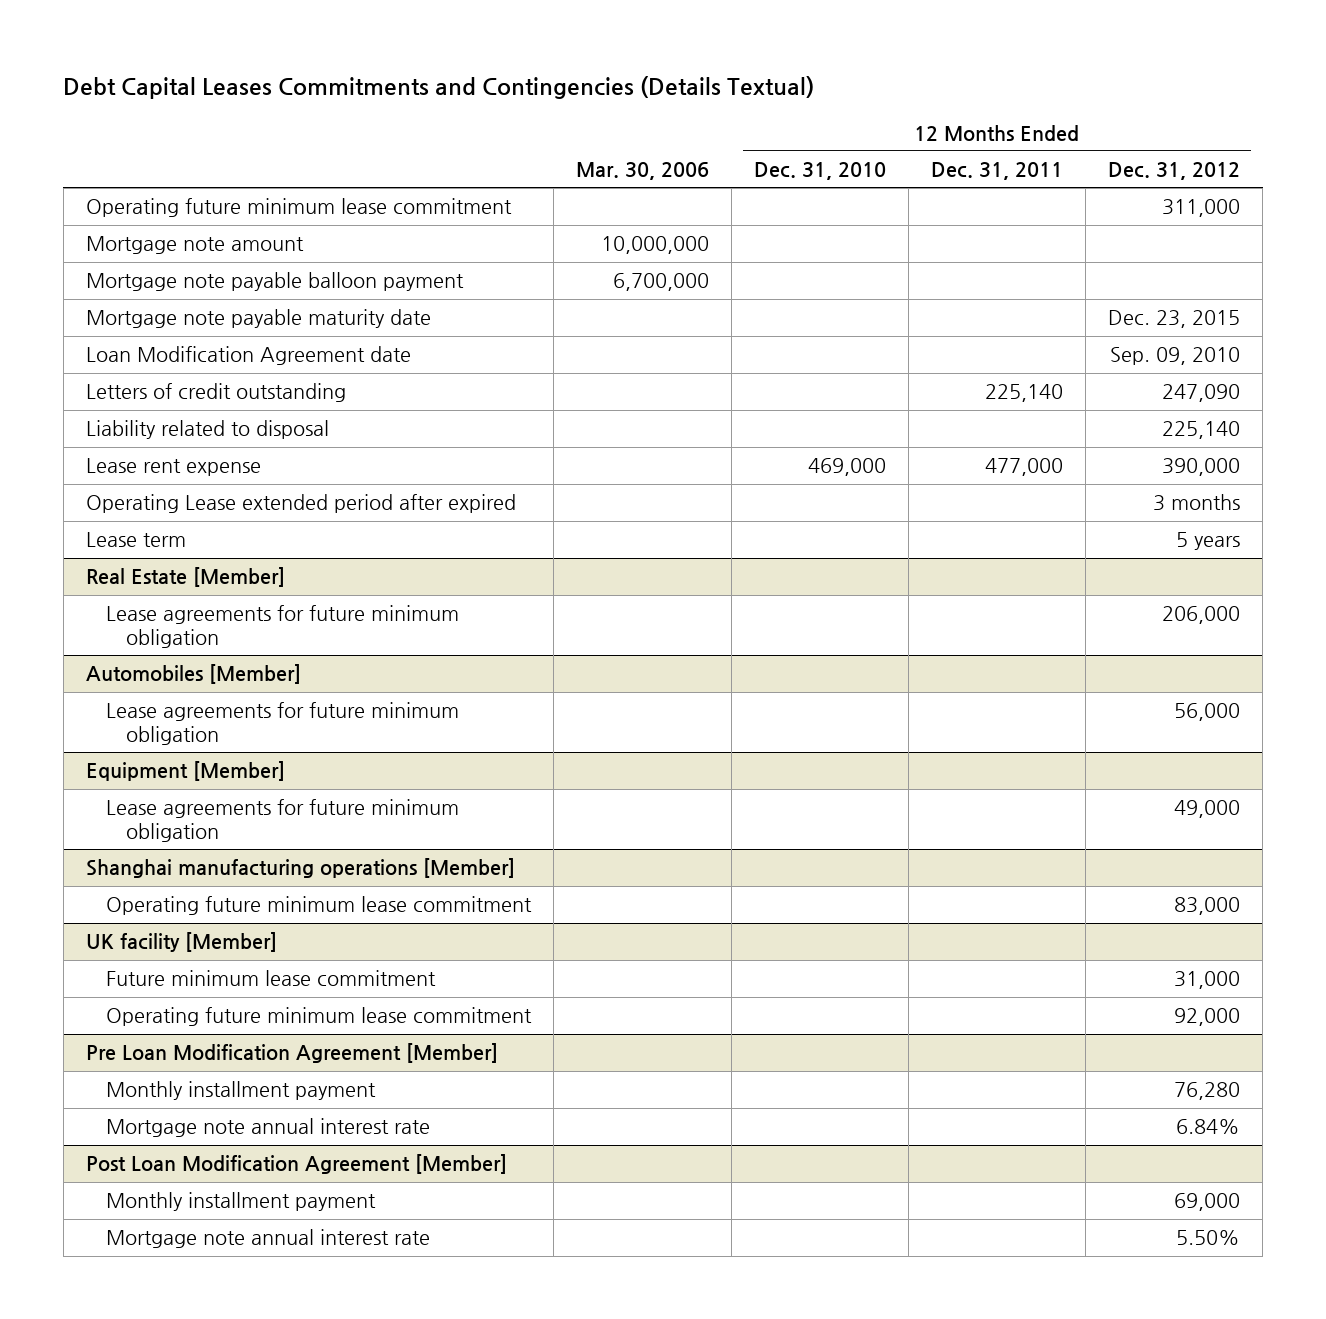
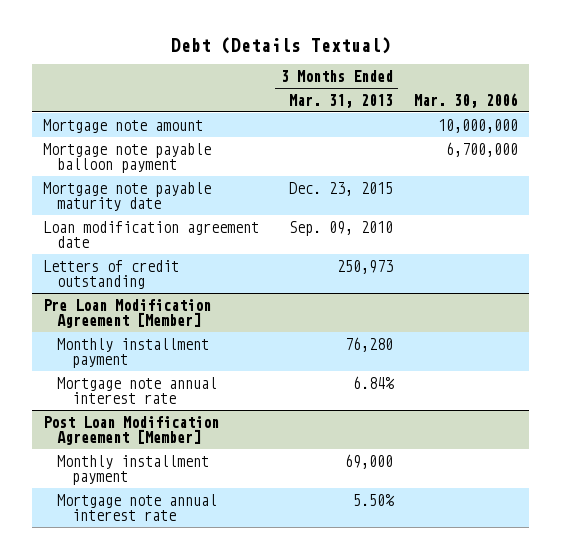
- Debt Capital Leases Commitments and Contingencies (Details Textual)
+ Debt (Details Textual)
- | Mar. 30, 2006 | 12 Months Ended Dec. 31, 2010 | 12 Months Ended Dec. 31, 2011 | 12 Months Ended Dec. 31, 2012
+ | 3 Months Ended Mar. 31, 2013 | Mar. 30, 2006
- Operating future minimum lease commitment | | | | 311,000
- Loan Modification Agreement date | | | | Sep. 09, 2010
+ Loan modification agreement date | Sep. 09, 2010 |
- Liability related to disposal | | | | 225,140
- Lease rent expense | | 469,000 | 477,000 | 390,000
- Operating Lease extended period after expired | | | | 3 months
- Lease term | | | | 5 years
- Real Estate [Member]
- Lease agreements for future minimum obligation | | | | 206,000
- Automobiles [Member]
- Lease agreements for future minimum obligation | | | | 56,000
- Equipment [Member]
- Lease agreements for future minimum obligation | | | | 49,000
- Shanghai manufacturing operations [Member]
- Operating future minimum lease commitment | | | | 83,000
- UK facility [Member]
- Future minimum lease commitment | | | | 31,000
- Operating future minimum lease commitment | | | | 92,000

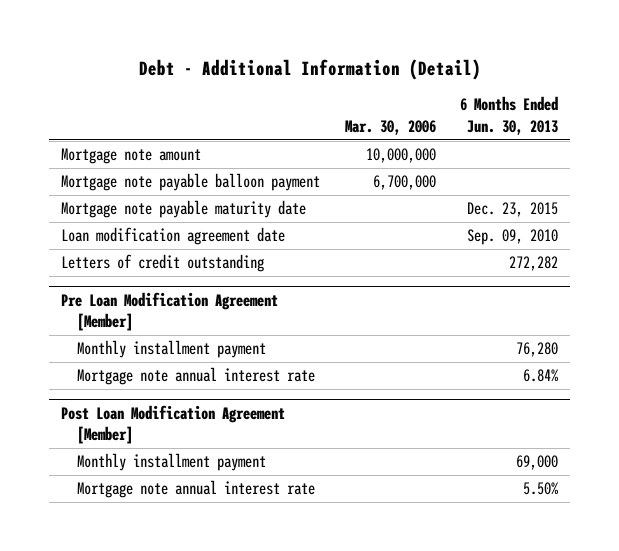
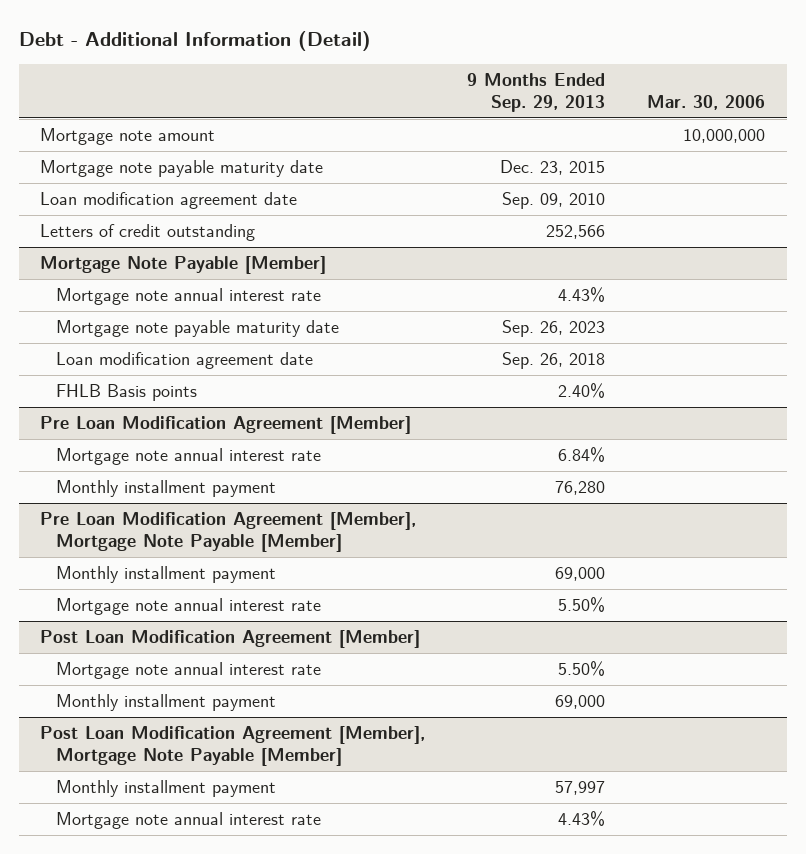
- | Mar. 30, 2006 | 6 Months Ended Jun. 30, 2013
+ | 9 Months Ended Sep. 29, 2013 | Mar. 30, 2006
- Mortgage note payable balloon payment | 6,700,000 |
+ Mortgage Note Payable [Member]
+ Mortgage note annual interest rate | 4.43% |
+ Mortgage note payable maturity date | Sep. 26, 2023 |
+ Loan modification agreement date | Sep. 26, 2018 |
+ FHLB Basis points | 2.40% |
@ Pre Loan Modification Agreement [Member]
moved down: Monthly installment payment | 76,280 |
+ Pre Loan Modification Agreement [Member], Mortgage Note Payable [Member]
+ Monthly installment payment | 69,000 |
+ Mortgage note annual interest rate | 5.50% |
@ Post Loan Modification Agreement [Member]
moved down: Monthly installment payment | 69,000 |
+ Post Loan Modification Agreement [Member], Mortgage Note Payable [Member]
+ Monthly installment payment | 57,997 |
+ Mortgage note annual interest rate | 4.43% |

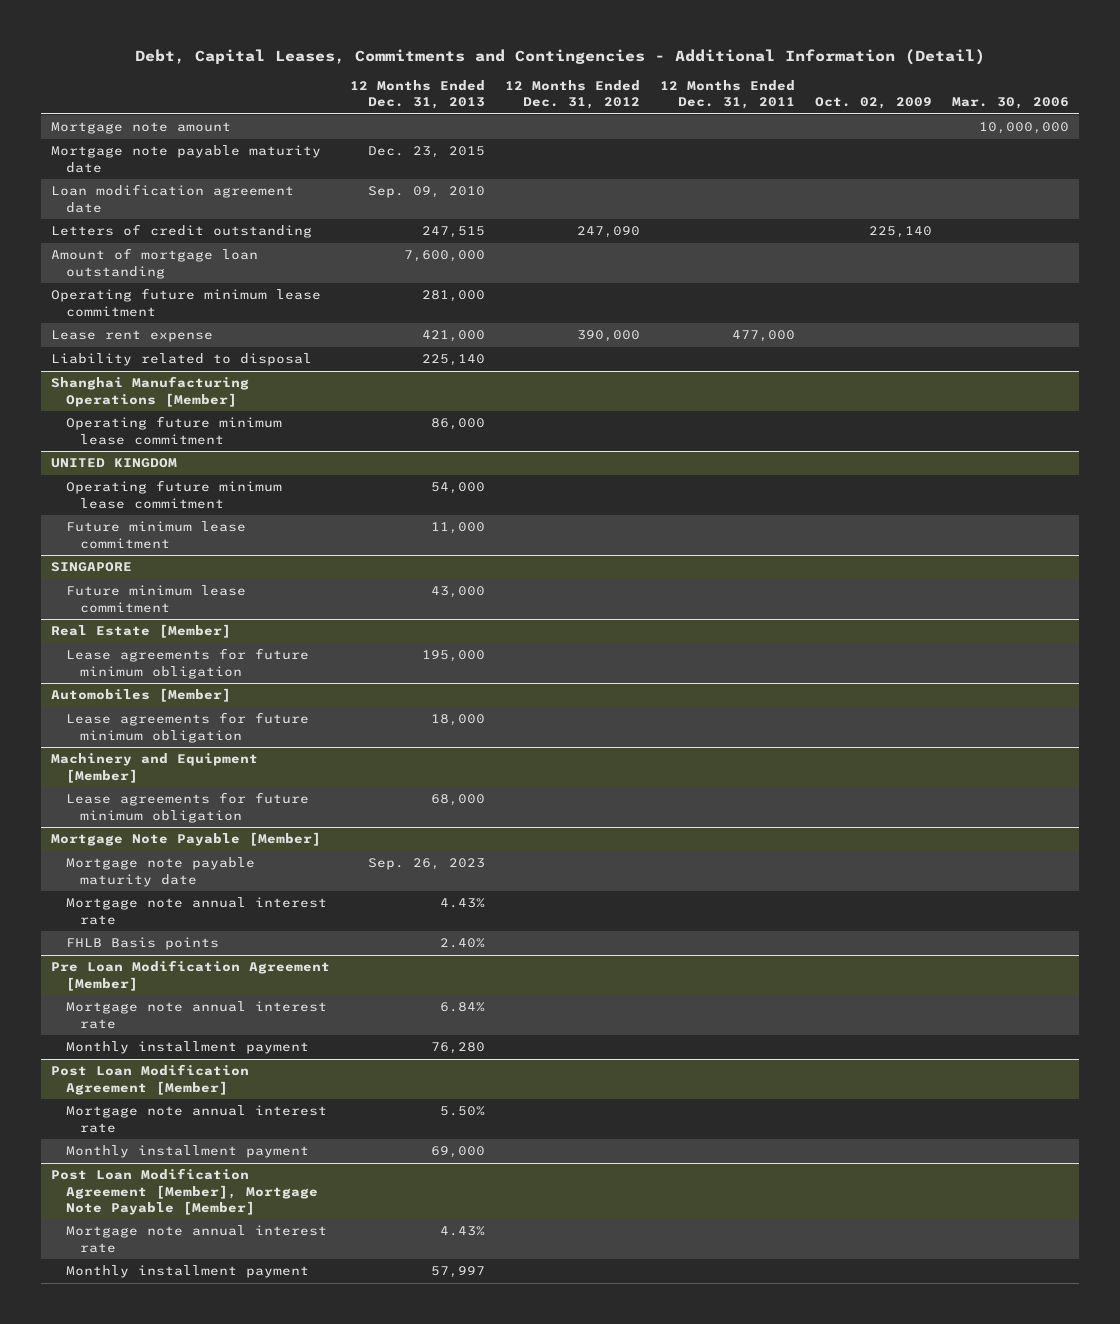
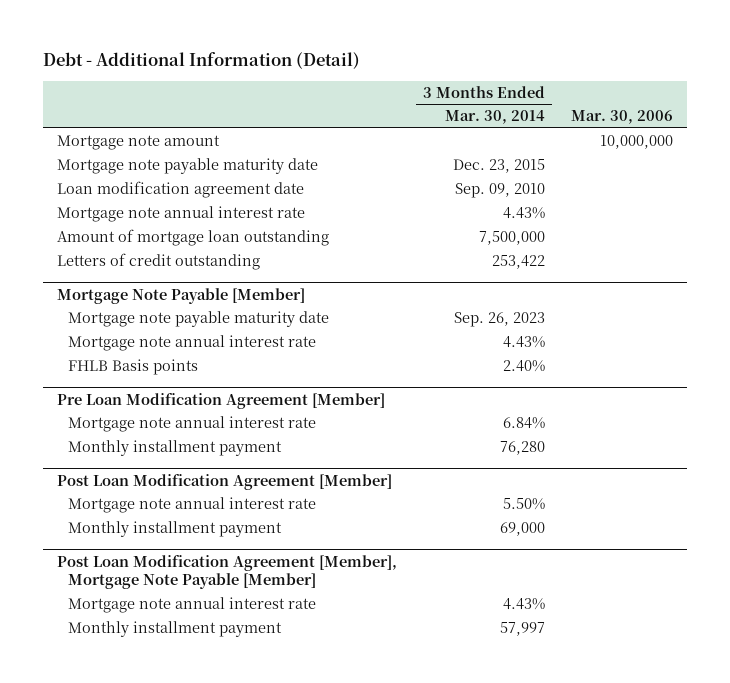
- Debt, Capital Leases, Commitments and Contingencies - Additional Information (Detail)
+ Debt - Additional Information (Detail)
- | 12 Months Ended Dec. 31, 2013 | 12 Months Ended Dec. 31, 2012 | 12 Months Ended Dec. 31, 2011 | Oct. 02, 2009 | Mar. 30, 2006
+ | 3 Months Ended Mar. 30, 2014 | Mar. 30, 2006
+ Mortgage note annual interest rate | 4.43% |
- Operating future minimum lease commitment | 281,000 | | | |
- Lease rent expense | 421,000 | 390,000 | 477,000 | |
- Liability related to disposal | 225,140 | | | |
- Shanghai Manufacturing Operations [Member]
- Operating future minimum lease commitment | 86,000 | | | |
- UNITED KINGDOM
- Operating future minimum lease commitment | 54,000 | | | |
- Future minimum lease commitment | 11,000 | | | |
- SINGAPORE
- Future minimum lease commitment | 43,000 | | | |
- Real Estate [Member]
- Lease agreements for future minimum obligation | 195,000 | | | |
- Automobiles [Member]
- Lease agreements for future minimum obligation | 18,000 | | | |
- Machinery and Equipment [Member]
- Lease agreements for future minimum obligation | 68,000 | | | |
moved down: Letters of credit outstanding | 253,422 |

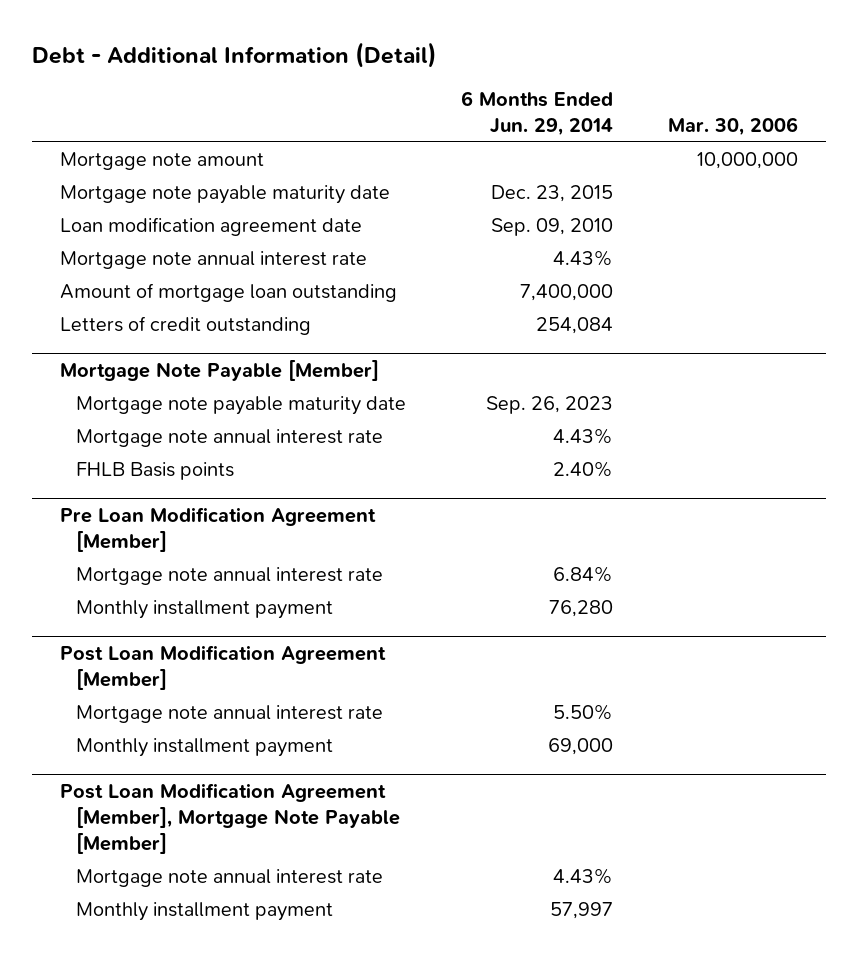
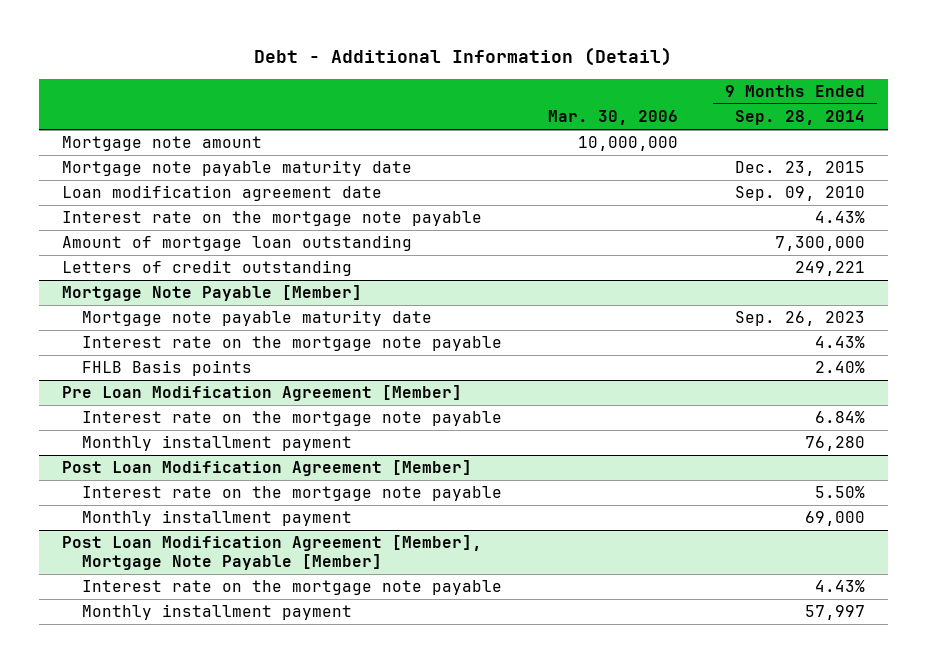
- | 6 Months Ended Jun. 29, 2014 | Mar. 30, 2006
+ | Mar. 30, 2006 | 9 Months Ended Sep. 28, 2014
- Mortgage note annual interest rate | 4.43% |
+ Interest rate on the mortgage note payable | | 4.43%
@ Mortgage Note Payable [Member]
- Mortgage note annual interest rate | 4.43% |
+ Interest rate on the mortgage note payable | | 4.43%
@ Pre Loan Modification Agreement [Member]
- Mortgage note annual interest rate | 6.84% |
+ Interest rate on the mortgage note payable | | 6.84%
@ Post Loan Modification Agreement [Member]
- Mortgage note annual interest rate | 5.50% |
+ Interest rate on the mortgage note payable | | 5.50%
@ Post Loan Modification Agreement [Member], Mortgage Note Payable [Member]
- Mortgage note annual interest rate | 4.43% |
+ Interest rate on the mortgage note payable | | 4.43%

